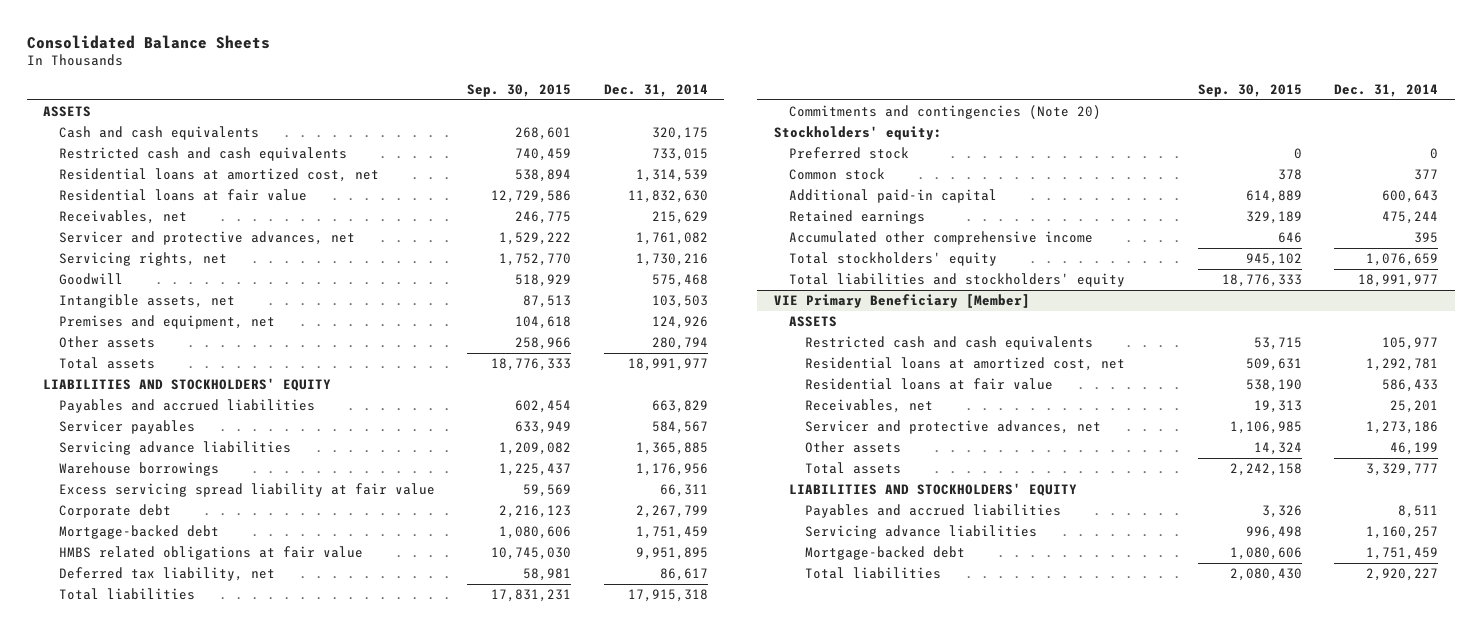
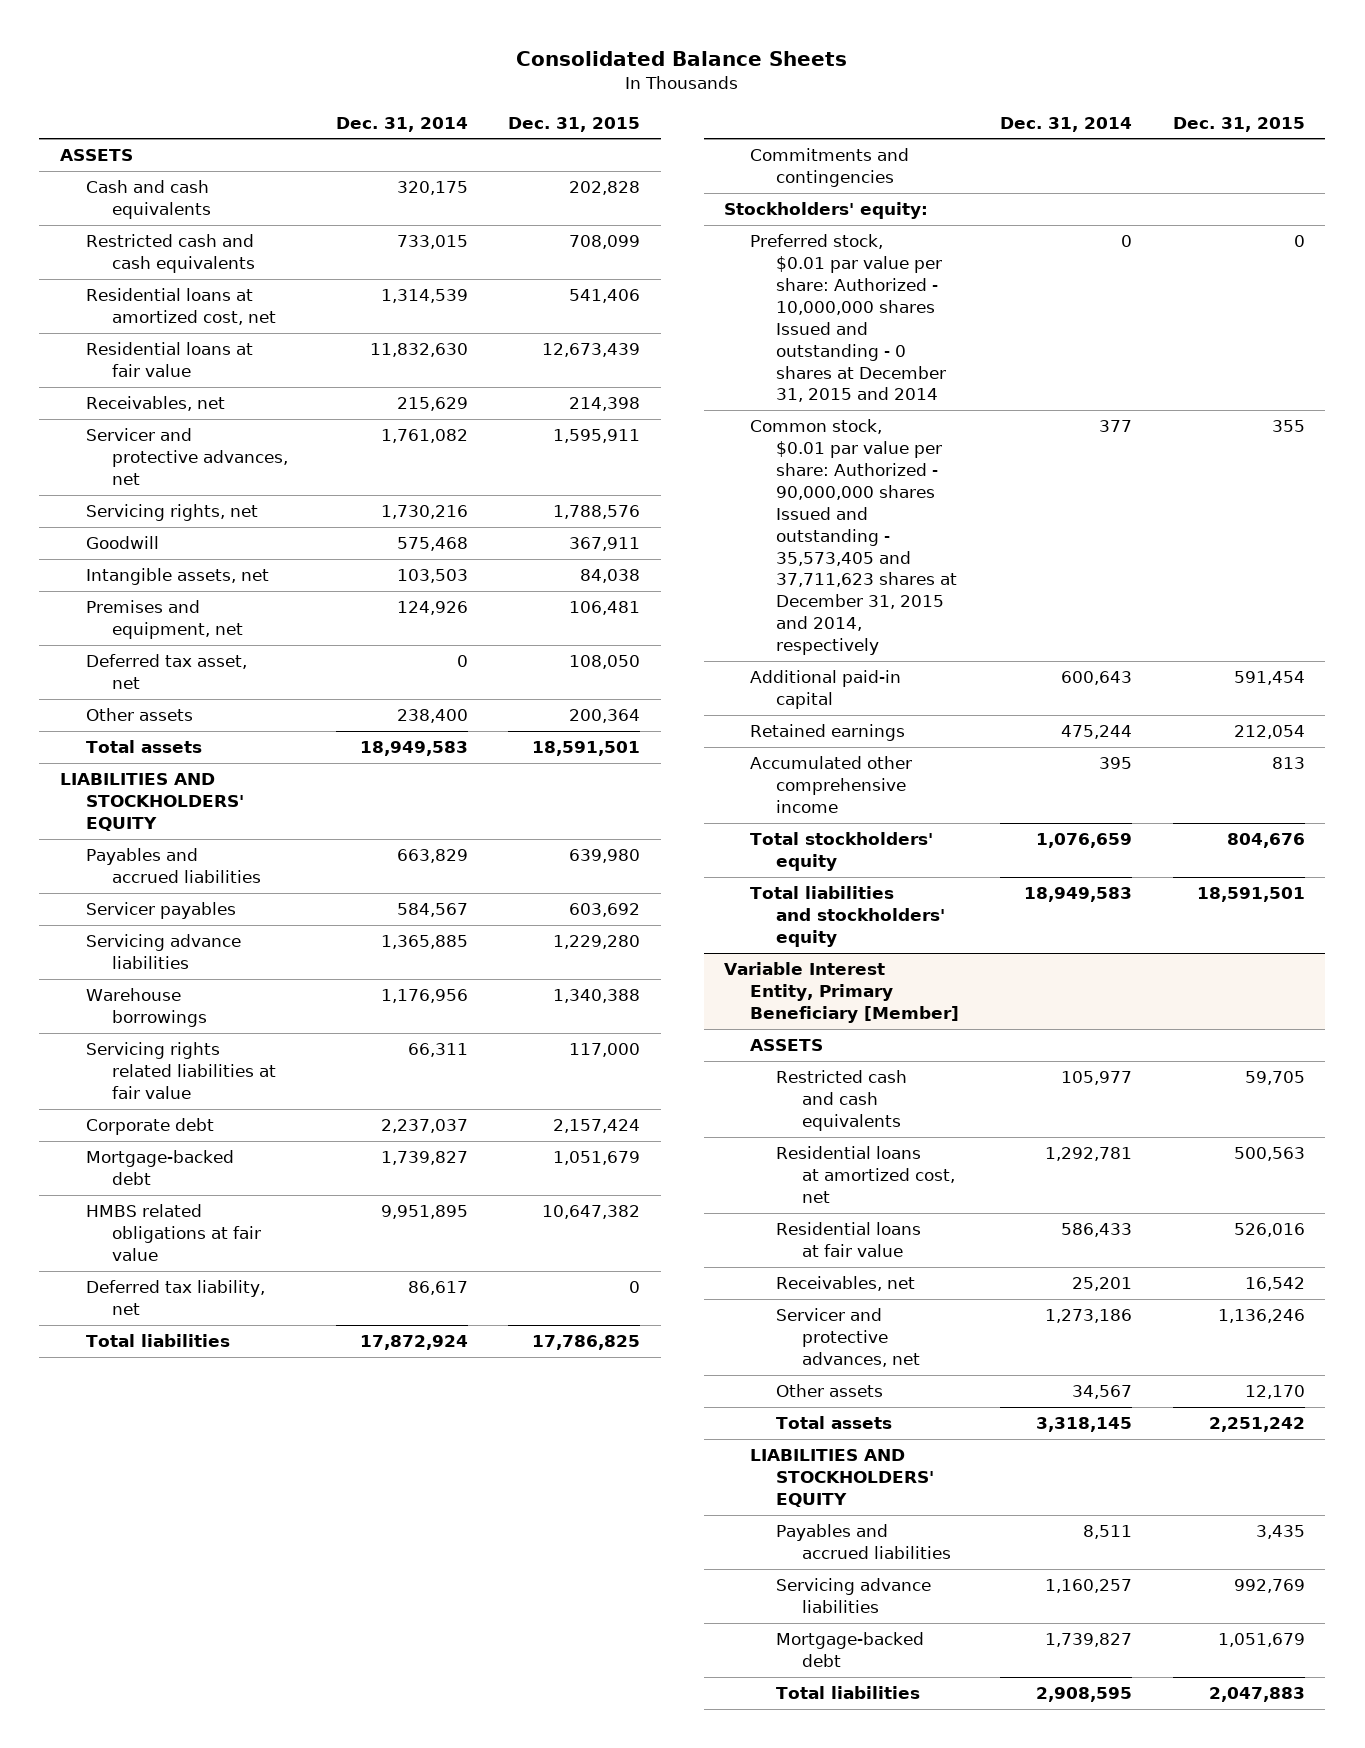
- | Sep. 30, 2015 | Dec. 31, 2014
+ | Dec. 31, 2014 | Dec. 31, 2015
- Other assets | 258,966 | 280,794
- Total assets | 18,776,333 | 18,991,977
+ Deferred tax asset, net | 0 | 108,050
+ Other assets | 238,400 | 200,364
+ Total assets | 18,949,583 | 18,591,501
- Excess servicing spread liability at fair value | 59,569 | 66,311
- Corporate debt | 2,216,123 | 2,267,799
- Mortgage-backed debt | 1,080,606 | 1,751,459
+ Servicing rights related liabilities at fair value | 66,311 | 117,000
+ Corporate debt | 2,237,037 | 2,157,424
+ Mortgage-backed debt | 1,739,827 | 1,051,679
- Total liabilities | 17,831,231 | 17,915,318
- Commitments and contingencies (Note 20)
+ Total liabilities | 17,872,924 | 17,786,825
+ Commitments and contingencies
- Preferred stock | 0 | 0
- Common stock | 378 | 377
+ Preferred stock, $0.01 par value per share: Authorized - 10,000,000 shares Issued and outstanding - 0 shares at December 31, 2015 and 2014 | 0 | 0
+ Common stock, $0.01 par value per share: Authorized - 90,000,000 shares Issued and outstanding - 35,573,405 and 37,711,623 shares at December 31, 2015 and 2014, respectively | 377 | 355
- Total liabilities and stockholders' equity | 18,776,333 | 18,991,977
- VIE Primary Beneficiary [Member]
+ Total liabilities and stockholders' equity | 18,949,583 | 18,591,501
+ Variable Interest Entity, Primary Beneficiary [Member]
- Other assets | 14,324 | 46,199
- Total assets | 2,242,158 | 3,329,777
+ Other assets | 34,567 | 12,170
+ Total assets | 3,318,145 | 2,251,242
- Mortgage-backed debt | 1,080,606 | 1,751,459
- Total liabilities | 2,080,430 | 2,920,227
+ Mortgage-backed debt | 1,739,827 | 1,051,679
+ Total liabilities | 2,908,595 | 2,047,883

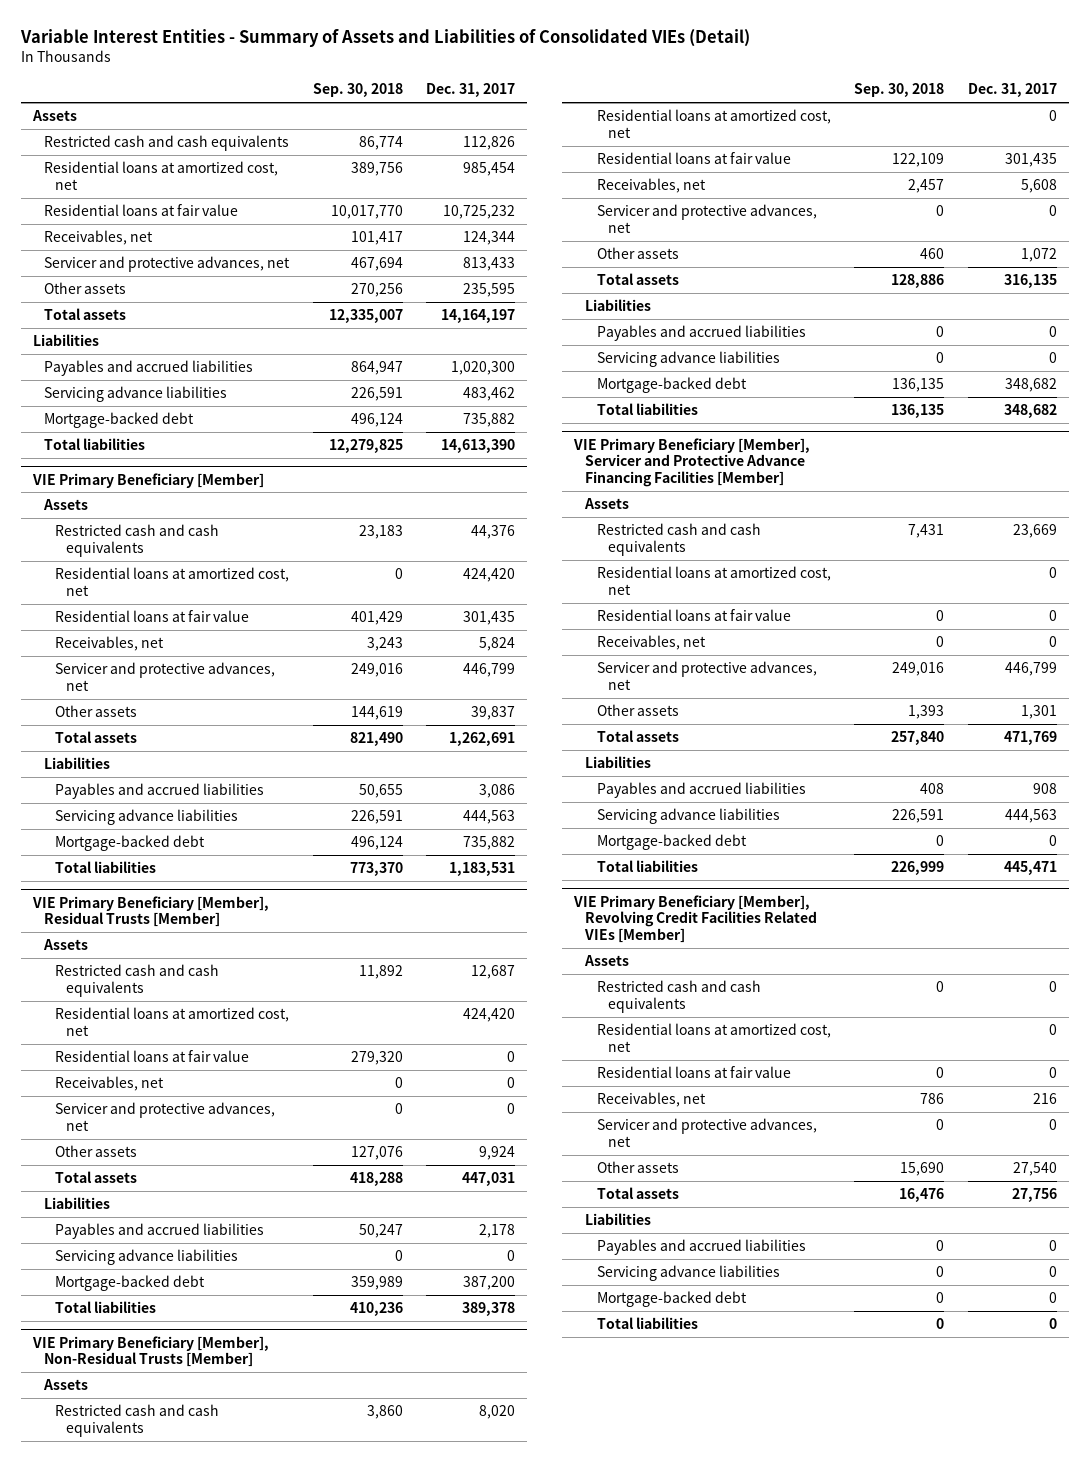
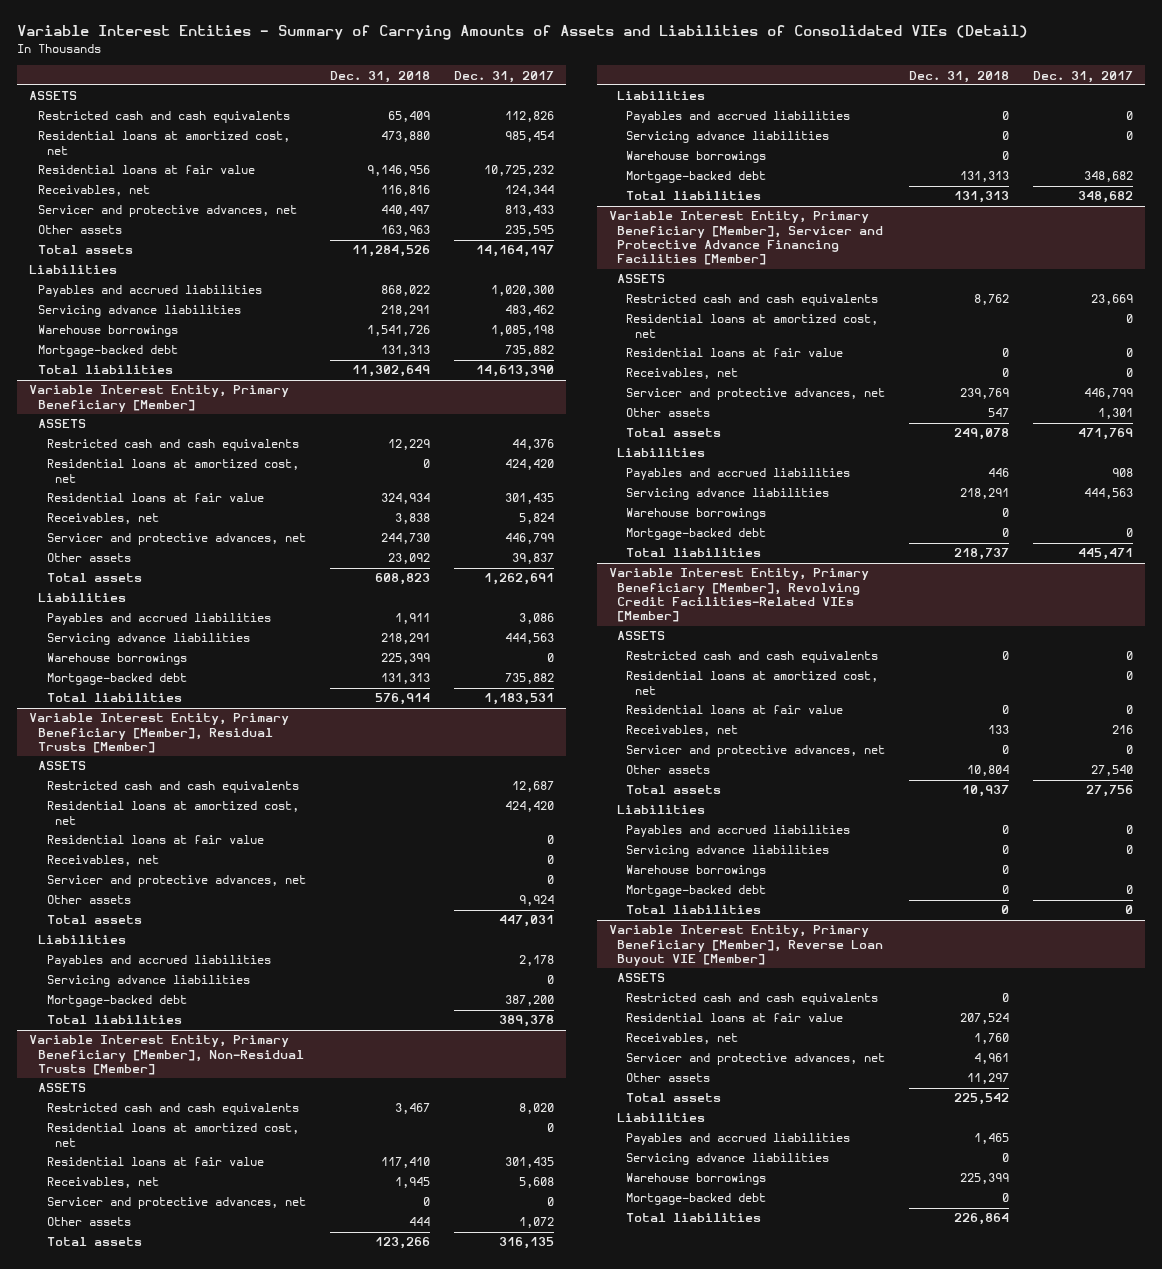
- Variable Interest Entities - Summary of Assets and Liabilities of Consolidated VIEs (Detail)
+ Variable Interest Entities - Summary of Carrying Amounts of Assets and Liabilities of Consolidated VIEs (Detail)
- | Sep. 30, 2018 | Dec. 31, 2017
+ | Dec. 31, 2018 | Dec. 31, 2017
- Assets
+ ASSETS
+ Warehouse borrowings | 1,541,726 | 1,085,198
- VIE Primary Beneficiary [Member]
- Assets
+ Variable Interest Entity, Primary Beneficiary [Member]
+ ASSETS
+ Warehouse borrowings | 225,399 | 0
- VIE Primary Beneficiary [Member], Residual Trusts [Member]
- Assets
+ Variable Interest Entity, Primary Beneficiary [Member], Residual Trusts [Member]
+ ASSETS
- VIE Primary Beneficiary [Member], Non-Residual Trusts [Member]
- Assets
+ Variable Interest Entity, Primary Beneficiary [Member], Non-Residual Trusts [Member]
+ ASSETS
+ Warehouse borrowings | 0 |
- VIE Primary Beneficiary [Member], Servicer and Protective Advance Financing Facilities [Member]
- Assets
+ Variable Interest Entity, Primary Beneficiary [Member], Servicer and Protective Advance Financing Facilities [Member]
+ ASSETS
+ Warehouse borrowings | 0 |
- VIE Primary Beneficiary [Member], Revolving Credit Facilities Related VIEs [Member]
- Assets
+ Variable Interest Entity, Primary Beneficiary [Member], Revolving Credit Facilities-Related VIEs [Member]
+ ASSETS
+ Warehouse borrowings | 0 |
+ Variable Interest Entity, Primary Beneficiary [Member], Reverse Loan Buyout VIE [Member]
+ ASSETS
+ Restricted cash and cash equivalents | 0 |
+ Residential loans at fair value | 207,524 |
+ Receivables, net | 1,760 |
+ Servicer and protective advances, net | 4,961 |
+ Other assets | 11,297 |
+ Total assets | 225,542 |
+ Liabilities
+ Payables and accrued liabilities | 1,465 |
+ Servicing advance liabilities | 0 |
+ Warehouse borrowings | 225,399 |
+ Mortgage-backed debt | 0 |
+ Total liabilities | 226,864 |

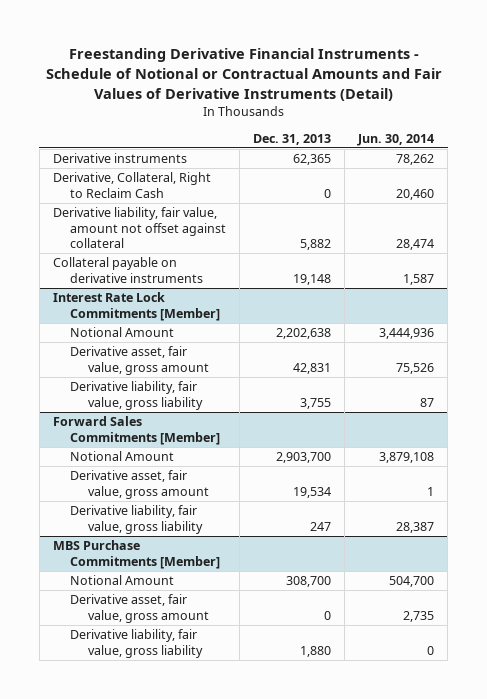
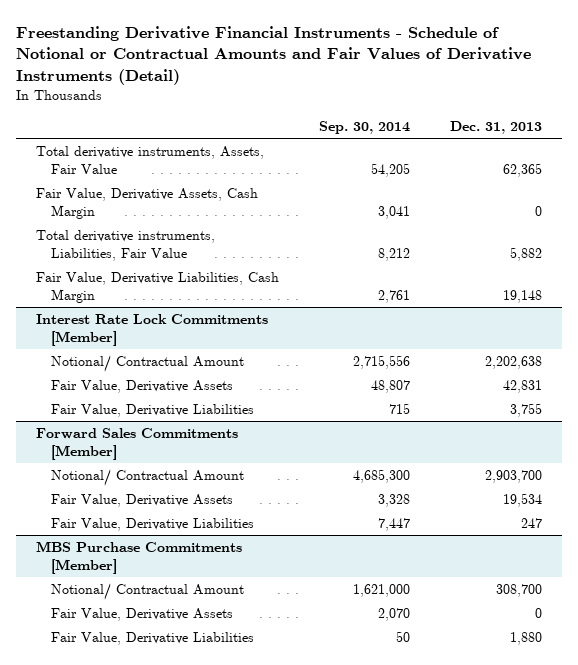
- | Dec. 31, 2013 | Jun. 30, 2014
+ | Sep. 30, 2014 | Dec. 31, 2013
- Derivative instruments | 62,365 | 78,262
- Derivative, Collateral, Right to Reclaim Cash | 0 | 20,460
- Derivative liability, fair value, amount not offset against collateral | 5,882 | 28,474
- Collateral payable on derivative instruments | 19,148 | 1,587
+ Total derivative instruments, Assets, Fair Value | 54,205 | 62,365
+ Fair Value, Derivative Assets, Cash Margin | 3,041 | 0
+ Total derivative instruments, Liabilities, Fair Value | 8,212 | 5,882
+ Fair Value, Derivative Liabilities, Cash Margin | 2,761 | 19,148
@ Interest Rate Lock Commitments [Member]
- Notional Amount | 2,202,638 | 3,444,936
- Derivative asset, fair value, gross amount | 42,831 | 75,526
- Derivative liability, fair value, gross liability | 3,755 | 87
+ Notional/ Contractual Amount | 2,715,556 | 2,202,638
+ Fair Value, Derivative Assets | 48,807 | 42,831
+ Fair Value, Derivative Liabilities | 715 | 3,755
@ Forward Sales Commitments [Member]
- Notional Amount | 2,903,700 | 3,879,108
- Derivative asset, fair value, gross amount | 19,534 | 1
- Derivative liability, fair value, gross liability | 247 | 28,387
+ Notional/ Contractual Amount | 4,685,300 | 2,903,700
+ Fair Value, Derivative Assets | 3,328 | 19,534
+ Fair Value, Derivative Liabilities | 7,447 | 247
@ MBS Purchase Commitments [Member]
- Notional Amount | 308,700 | 504,700
- Derivative asset, fair value, gross amount | 0 | 2,735
- Derivative liability, fair value, gross liability | 1,880 | 0
+ Notional/ Contractual Amount | 1,621,000 | 308,700
+ Fair Value, Derivative Assets | 2,070 | 0
+ Fair Value, Derivative Liabilities | 50 | 1,880

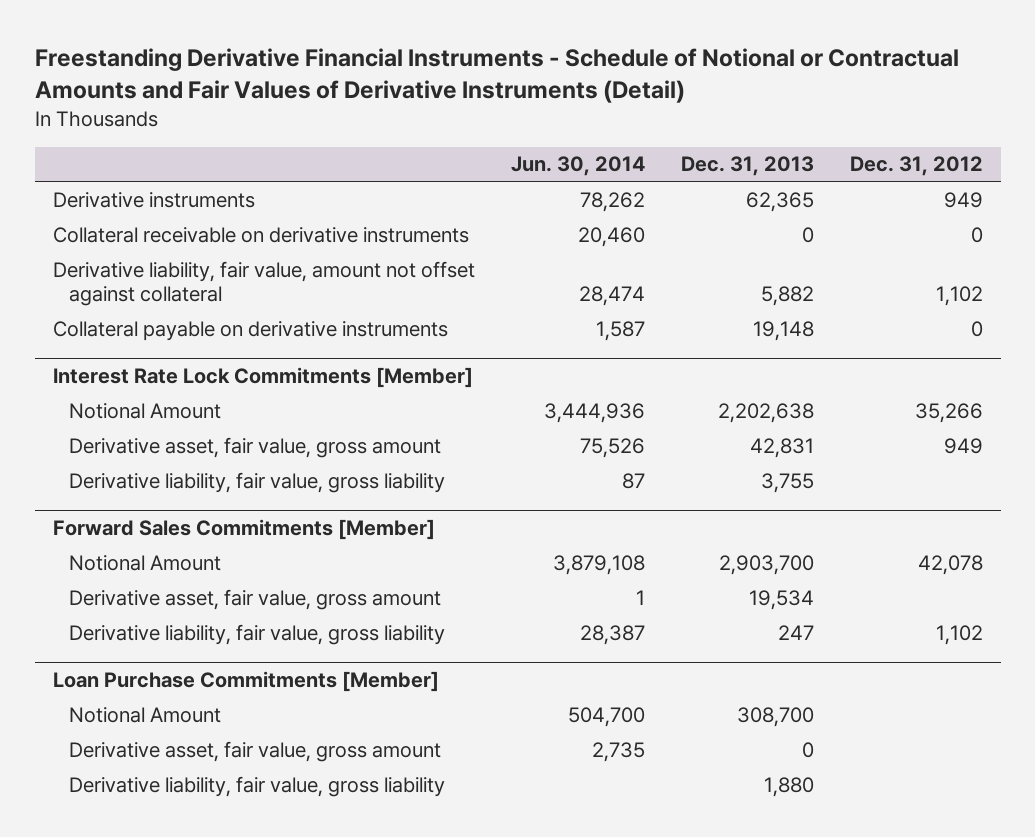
- | Sep. 30, 2014 | Dec. 31, 2013
+ | Jun. 30, 2014 | Dec. 31, 2013 | Dec. 31, 2012
- Total derivative instruments, Assets, Fair Value | 54,205 | 62,365
- Fair Value, Derivative Assets, Cash Margin | 3,041 | 0
- Total derivative instruments, Liabilities, Fair Value | 8,212 | 5,882
- Fair Value, Derivative Liabilities, Cash Margin | 2,761 | 19,148
+ Derivative instruments | 78,262 | 62,365 | 949
+ Collateral receivable on derivative instruments | 20,460 | 0 | 0
+ Derivative liability, fair value, amount not offset against collateral | 28,474 | 5,882 | 1,102
+ Collateral payable on derivative instruments | 1,587 | 19,148 | 0
@ Interest Rate Lock Commitments [Member]
- Notional/ Contractual Amount | 2,715,556 | 2,202,638
- Fair Value, Derivative Assets | 48,807 | 42,831
- Fair Value, Derivative Liabilities | 715 | 3,755
+ Notional Amount | 3,444,936 | 2,202,638 | 35,266
+ Derivative asset, fair value, gross amount | 75,526 | 42,831 | 949
+ Derivative liability, fair value, gross liability | 87 | 3,755 |
@ Forward Sales Commitments [Member]
- Notional/ Contractual Amount | 4,685,300 | 2,903,700
- Fair Value, Derivative Assets | 3,328 | 19,534
- Fair Value, Derivative Liabilities | 7,447 | 247
- MBS Purchase Commitments [Member]
- Notional/ Contractual Amount | 1,621,000 | 308,700
- Fair Value, Derivative Assets | 2,070 | 0
- Fair Value, Derivative Liabilities | 50 | 1,880
@ Forward Sales Commitments [Member]
+ Notional Amount | 3,879,108 | 2,903,700 | 42,078
+ Derivative asset, fair value, gross amount | 1 | 19,534 |
+ Derivative liability, fair value, gross liability | 28,387 | 247 | 1,102
+ Loan Purchase Commitments [Member]
+ Notional Amount | 504,700 | 308,700 |
+ Derivative asset, fair value, gross amount | 2,735 | 0 |
+ Derivative liability, fair value, gross liability | | 1,880 |

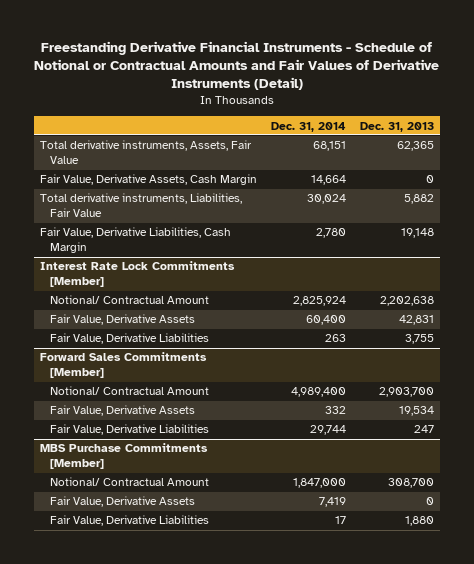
- | Jun. 30, 2014 | Dec. 31, 2013 | Dec. 31, 2012
+ | Dec. 31, 2014 | Dec. 31, 2013
- Derivative instruments | 78,262 | 62,365 | 949
- Collateral receivable on derivative instruments | 20,460 | 0 | 0
- Derivative liability, fair value, amount not offset against collateral | 28,474 | 5,882 | 1,102
- Collateral payable on derivative instruments | 1,587 | 19,148 | 0
+ Total derivative instruments, Assets, Fair Value | 68,151 | 62,365
+ Fair Value, Derivative Assets, Cash Margin | 14,664 | 0
+ Total derivative instruments, Liabilities, Fair Value | 30,024 | 5,882
+ Fair Value, Derivative Liabilities, Cash Margin | 2,780 | 19,148
@ Interest Rate Lock Commitments [Member]
- Notional Amount | 3,444,936 | 2,202,638 | 35,266
- Derivative asset, fair value, gross amount | 75,526 | 42,831 | 949
- Derivative liability, fair value, gross liability | 87 | 3,755 |
+ Notional/ Contractual Amount | 2,825,924 | 2,202,638
+ Fair Value, Derivative Assets | 60,400 | 42,831
+ Fair Value, Derivative Liabilities | 263 | 3,755
@ Forward Sales Commitments [Member]
- Notional Amount | 3,879,108 | 2,903,700 | 42,078
- Derivative asset, fair value, gross amount | 1 | 19,534 |
- Derivative liability, fair value, gross liability | 28,387 | 247 | 1,102
- Loan Purchase Commitments [Member]
- Notional Amount | 504,700 | 308,700 |
- Derivative asset, fair value, gross amount | 2,735 | 0 |
- Derivative liability, fair value, gross liability | | 1,880 |
@ Forward Sales Commitments [Member]
+ Notional/ Contractual Amount | 4,989,400 | 2,903,700
+ Fair Value, Derivative Assets | 332 | 19,534
+ Fair Value, Derivative Liabilities | 29,744 | 247
+ MBS Purchase Commitments [Member]
+ Notional/ Contractual Amount | 1,847,000 | 308,700
+ Fair Value, Derivative Assets | 7,419 | 0
+ Fair Value, Derivative Liabilities | 17 | 1,880

